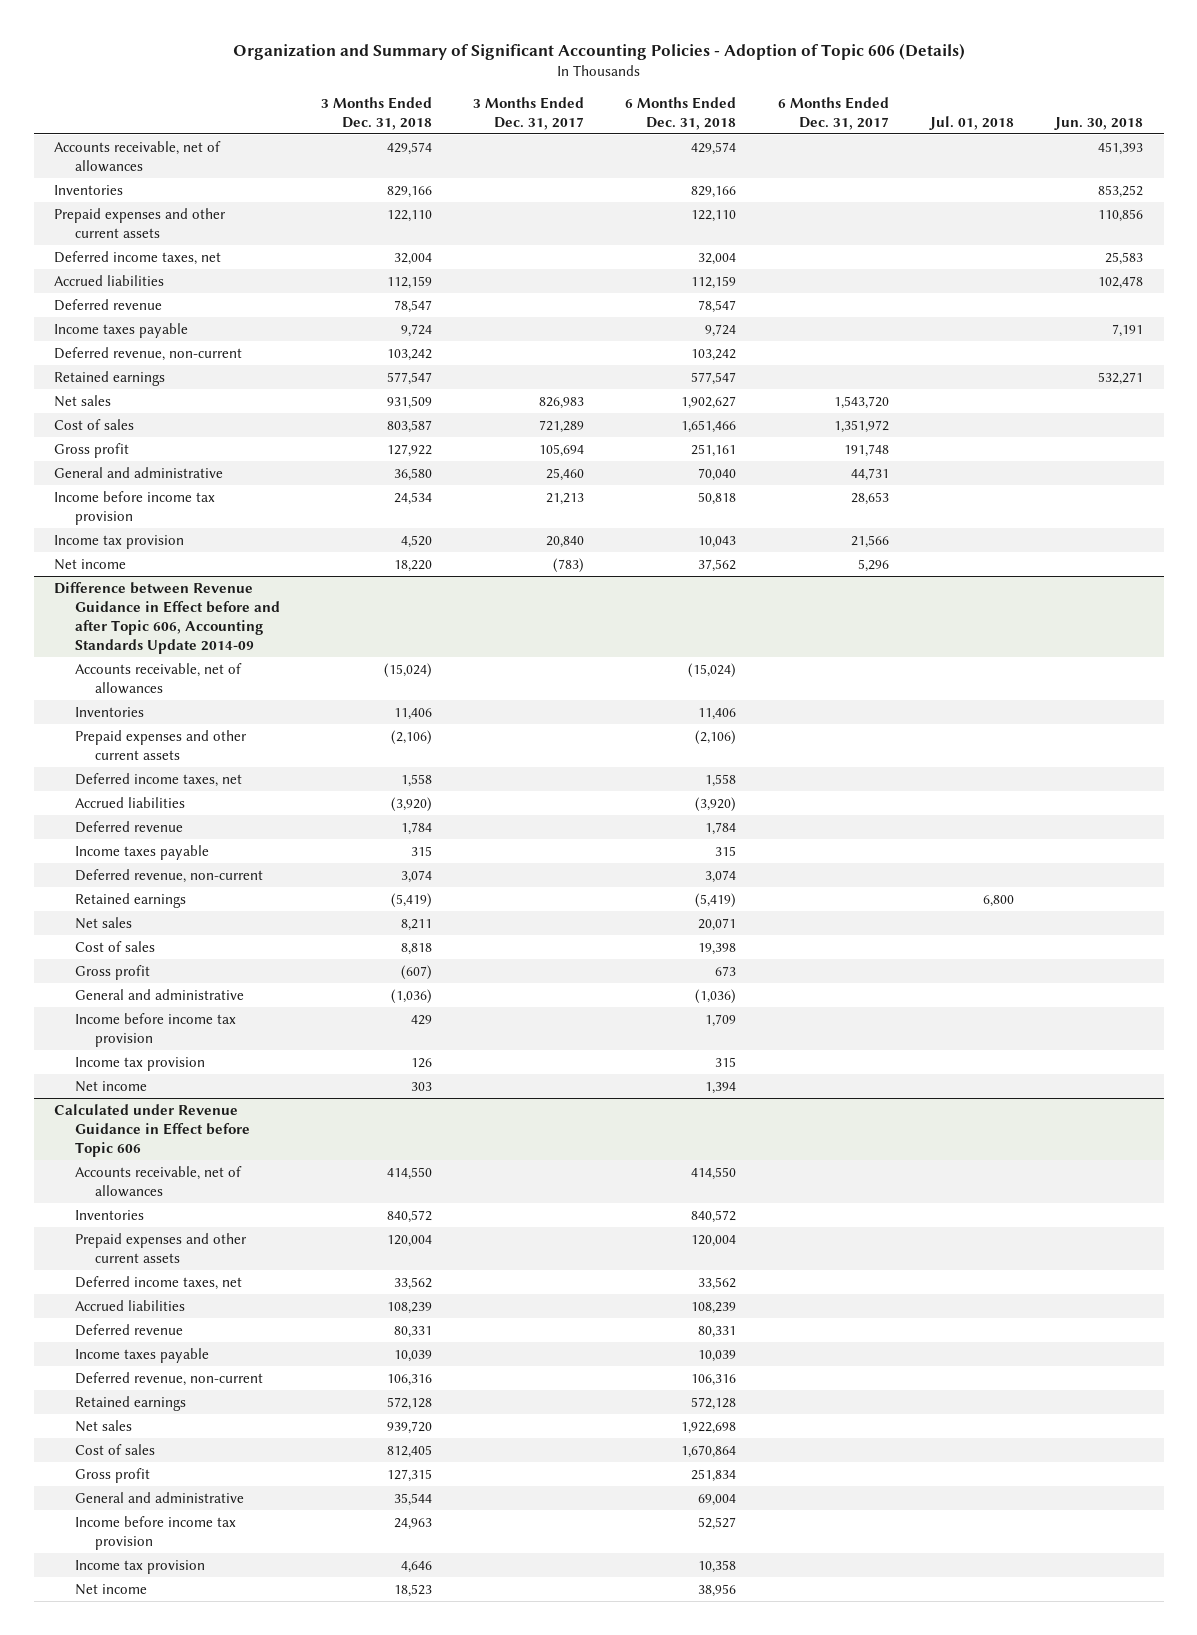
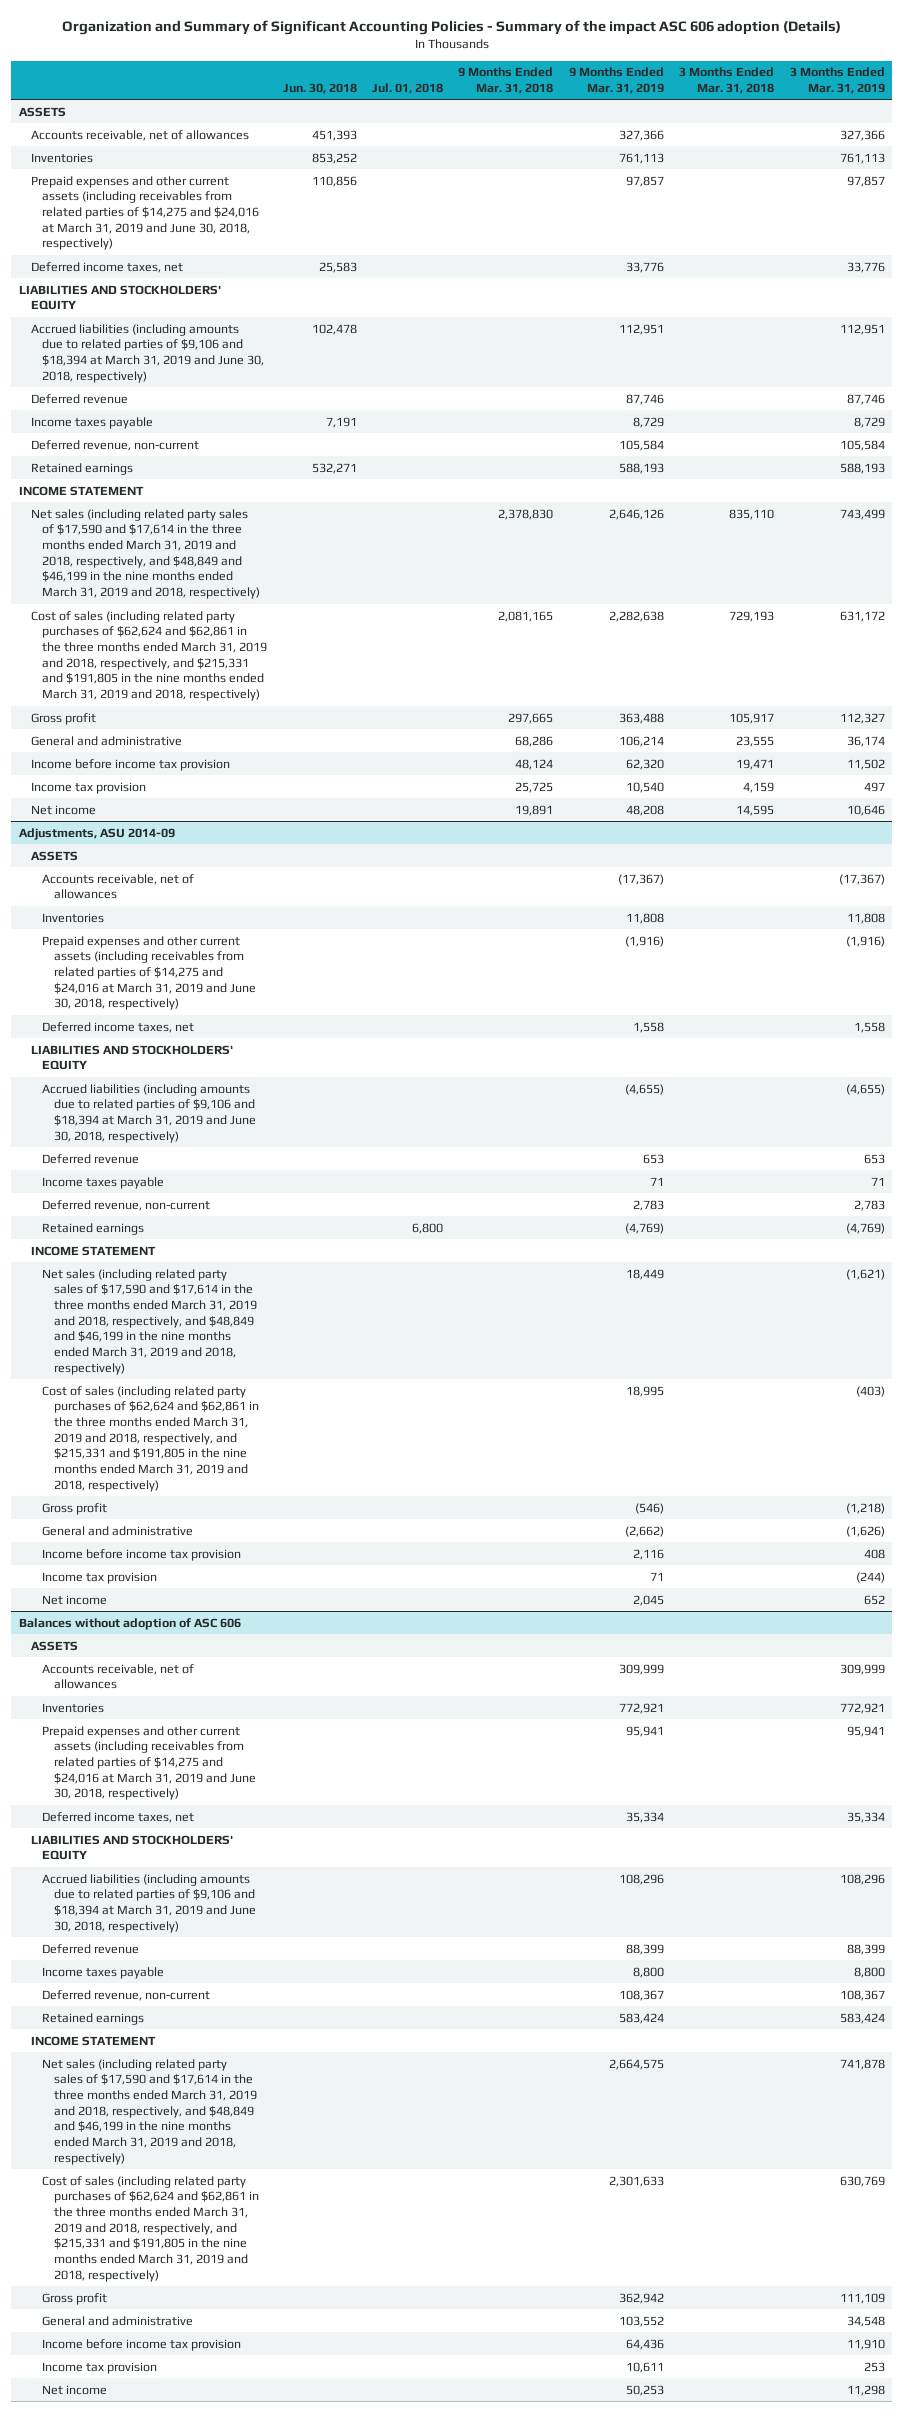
- Organization and Summary of Significant Accounting Policies - Adoption of Topic 606 (Details)
+ Organization and Summary of Significant Accounting Policies - Summary of the impact ASC 606 adoption (Details)
- | 3 Months Ended Dec. 31, 2018 | 3 Months Ended Dec. 31, 2017 | 6 Months Ended Dec. 31, 2018 | 6 Months Ended Dec. 31, 2017 | Jul. 01, 2018 | Jun. 30, 2018
+ | Jun. 30, 2018 | Jul. 01, 2018 | 9 Months Ended Mar. 31, 2018 | 9 Months Ended Mar. 31, 2019 | 3 Months Ended Mar. 31, 2018 | 3 Months Ended Mar. 31, 2019
+ ASSETS
- Prepaid expenses and other current assets | 122,110 | | 122,110 | | | 110,856
+ Prepaid expenses and other current assets (including receivables from related parties of $14,275 and $24,016 at March 31, 2019 and June 30, 2018, respectively) | 110,856 | | | 97,857 | | 97,857
- Accrued liabilities | 112,159 | | 112,159 | | | 102,478
+ LIABILITIES AND STOCKHOLDERS' EQUITY
+ Accrued liabilities (including amounts due to related parties of $9,106 and $18,394 at March 31, 2019 and June 30, 2018, respectively) | 102,478 | | | 112,951 | | 112,951
- Net sales | 931,509 | 826,983 | 1,902,627 | 1,543,720 | |
- Cost of sales | 803,587 | 721,289 | 1,651,466 | 1,351,972 | |
+ INCOME STATEMENT
+ Net sales (including related party sales of $17,590 and $17,614 in the three months ended March 31, 2019 and 2018, respectively, and $48,849 and $46,199 in the nine months ended March 31, 2019 and 2018, respectively) | | | 2,378,830 | 2,646,126 | 835,110 | 743,499
+ Cost of sales (including related party purchases of $62,624 and $62,861 in the three months ended March 31, 2019 and 2018, respectively, and $215,331 and $191,805 in the nine months ended March 31, 2019 and 2018, respectively) | | | 2,081,165 | 2,282,638 | 729,193 | 631,172
- Difference between Revenue Guidance in Effect before and after Topic 606, Accounting Standards Update 2014-09
+ Adjustments, ASU 2014-09
+ ASSETS
- Prepaid expenses and other current assets | (2,106) | | (2,106) | | |
+ Prepaid expenses and other current assets (including receivables from related parties of $14,275 and $24,016 at March 31, 2019 and June 30, 2018, respectively) | | | | (1,916) | | (1,916)
- Accrued liabilities | (3,920) | | (3,920) | | |
+ LIABILITIES AND STOCKHOLDERS' EQUITY
+ Accrued liabilities (including amounts due to related parties of $9,106 and $18,394 at March 31, 2019 and June 30, 2018, respectively) | | | | (4,655) | | (4,655)
- Net sales | 8,211 | | 20,071 | | |
- Cost of sales | 8,818 | | 19,398 | | |
+ INCOME STATEMENT
+ Net sales (including related party sales of $17,590 and $17,614 in the three months ended March 31, 2019 and 2018, respectively, and $48,849 and $46,199 in the nine months ended March 31, 2019 and 2018, respectively) | | | | 18,449 | | (1,621)
+ Cost of sales (including related party purchases of $62,624 and $62,861 in the three months ended March 31, 2019 and 2018, respectively, and $215,331 and $191,805 in the nine months ended March 31, 2019 and 2018, respectively) | | | | 18,995 | | (403)
- Calculated under Revenue Guidance in Effect before Topic 606
+ Balances without adoption of ASC 606
+ ASSETS
- Prepaid expenses and other current assets | 120,004 | | 120,004 | | |
+ Prepaid expenses and other current assets (including receivables from related parties of $14,275 and $24,016 at March 31, 2019 and June 30, 2018, respectively) | | | | 95,941 | | 95,941
- Accrued liabilities | 108,239 | | 108,239 | | |
+ LIABILITIES AND STOCKHOLDERS' EQUITY
+ Accrued liabilities (including amounts due to related parties of $9,106 and $18,394 at March 31, 2019 and June 30, 2018, respectively) | | | | 108,296 | | 108,296
- Net sales | 939,720 | | 1,922,698 | | |
- Cost of sales | 812,405 | | 1,670,864 | | |
+ INCOME STATEMENT
+ Net sales (including related party sales of $17,590 and $17,614 in the three months ended March 31, 2019 and 2018, respectively, and $48,849 and $46,199 in the nine months ended March 31, 2019 and 2018, respectively) | | | | 2,664,575 | | 741,878
+ Cost of sales (including related party purchases of $62,624 and $62,861 in the three months ended March 31, 2019 and 2018, respectively, and $215,331 and $191,805 in the nine months ended March 31, 2019 and 2018, respectively) | | | | 2,301,633 | | 630,769

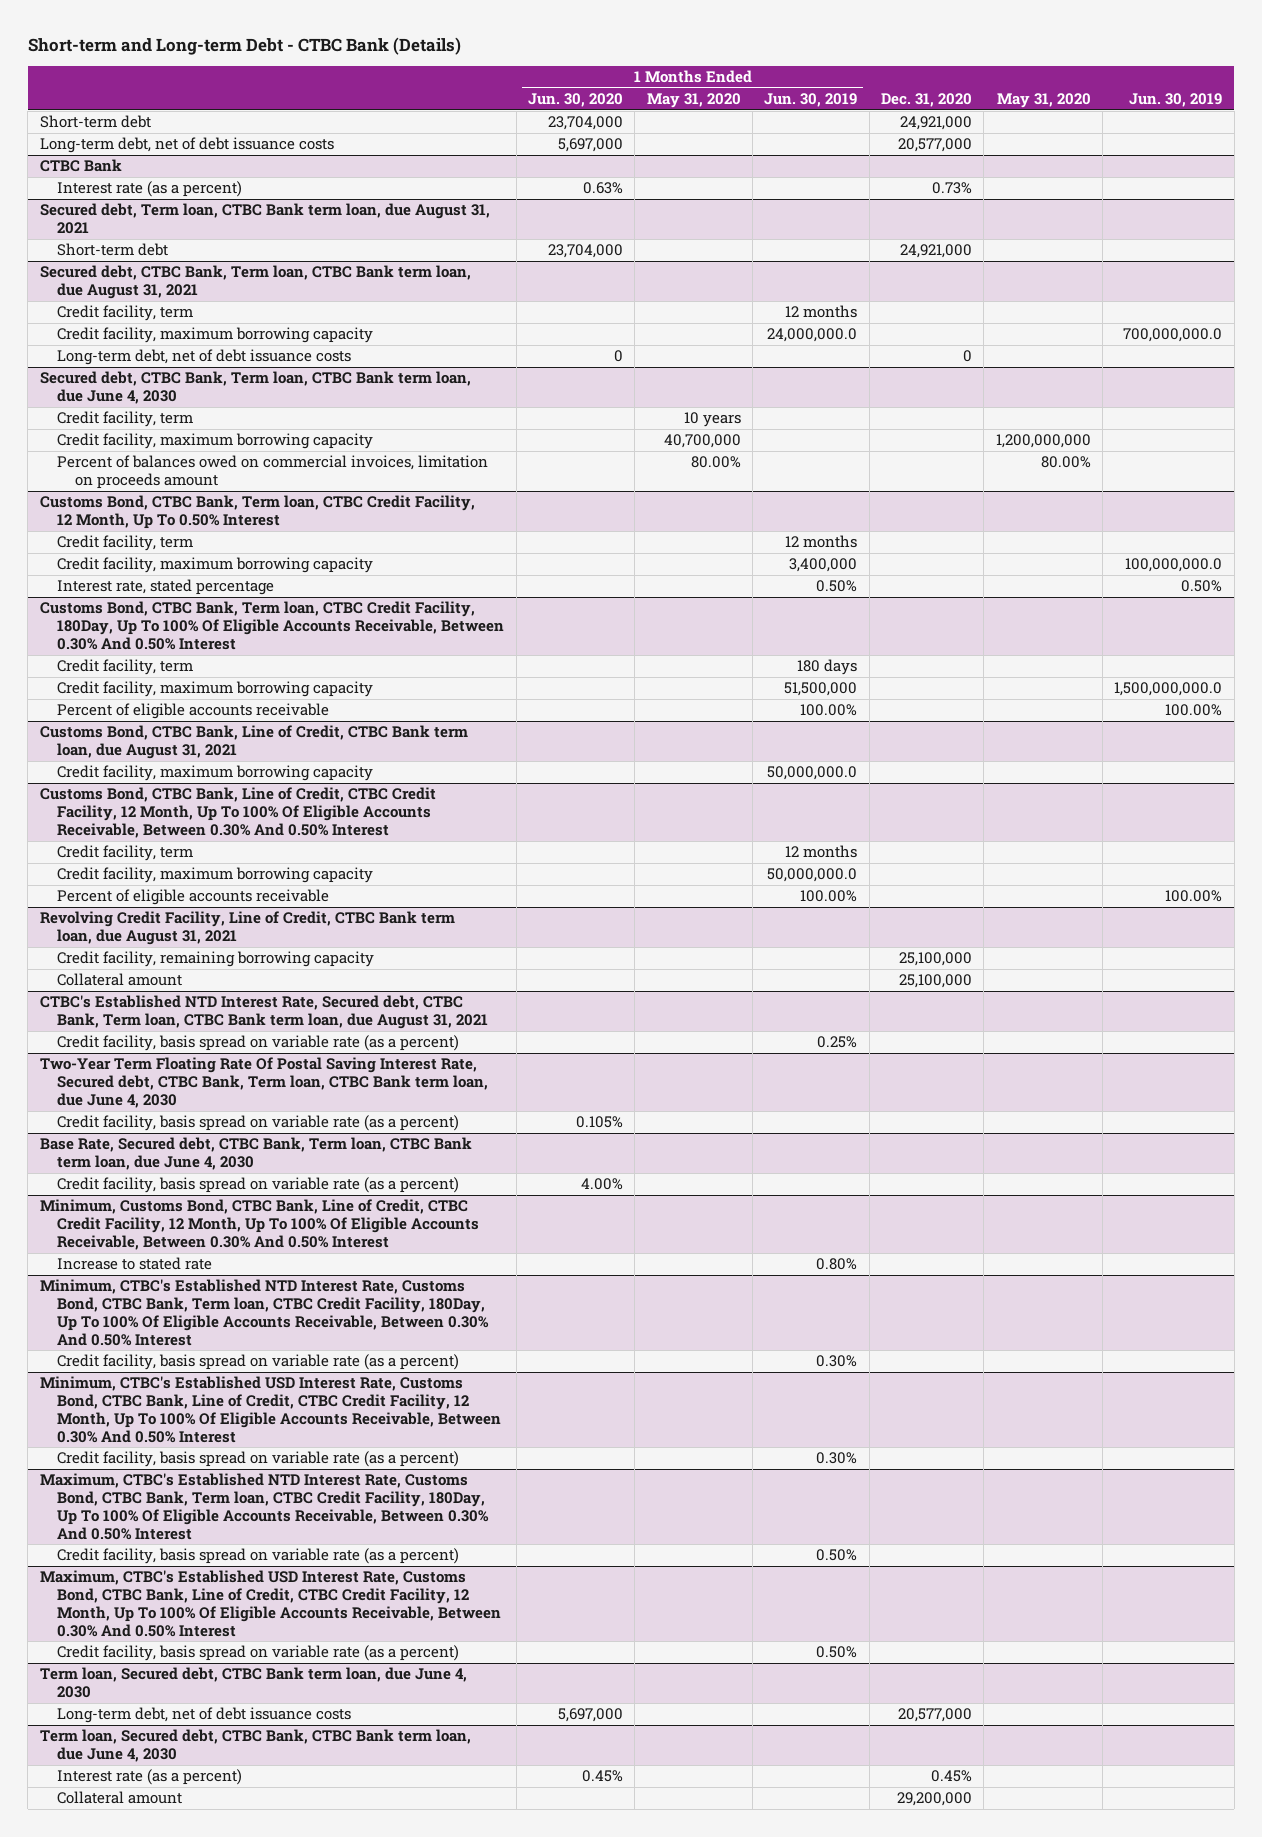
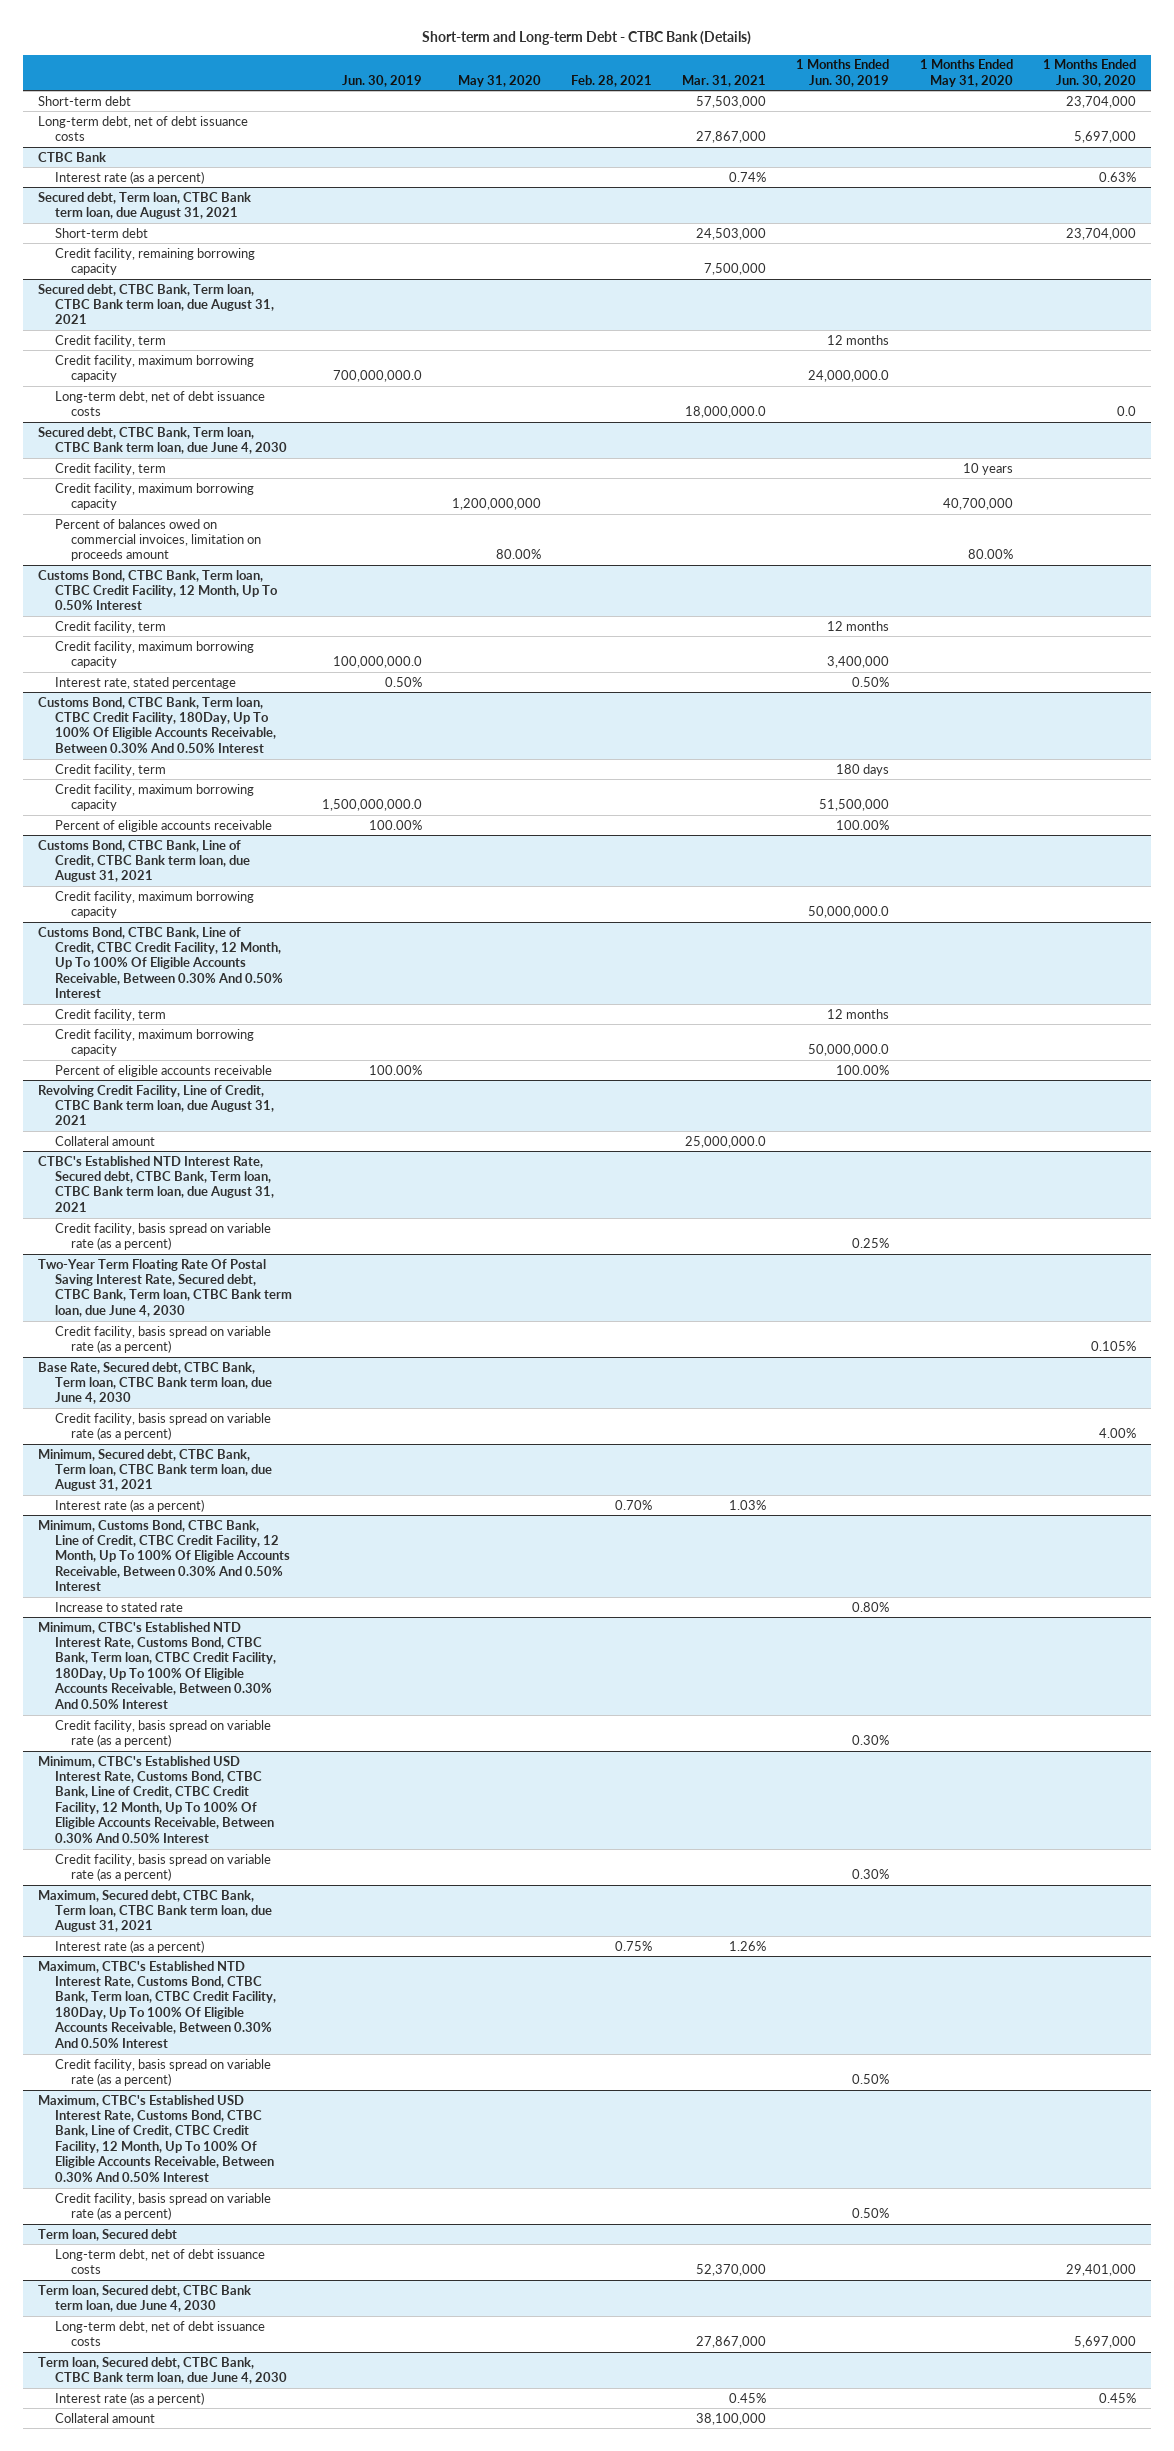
- | 1 Months Ended Jun. 30, 2020 | 1 Months Ended May 31, 2020 | 1 Months Ended Jun. 30, 2019 | Dec. 31, 2020 | May 31, 2020 | Jun. 30, 2019
+ | Jun. 30, 2019 | May 31, 2020 | Feb. 28, 2021 | Mar. 31, 2021 | 1 Months Ended Jun. 30, 2019 | 1 Months Ended May 31, 2020 | 1 Months Ended Jun. 30, 2020
@ Secured debt, Term loan, CTBC Bank term loan, due August 31, 2021
+ Credit facility, remaining borrowing capacity | | | | 7,500,000 | | |
@ Secured debt, CTBC Bank, Term loan, CTBC Bank term loan, due August 31, 2021
- Long-term debt, net of debt issuance costs | 0 | | | 0 | |
+ Long-term debt, net of debt issuance costs | | | | 18,000,000.0 | | | 0.0
@ Revolving Credit Facility, Line of Credit, CTBC Bank term loan, due August 31, 2021
- Credit facility, remaining borrowing capacity | | | | 25,100,000 | |
+ Minimum, Secured debt, CTBC Bank, Term loan, CTBC Bank term loan, due August 31, 2021
+ Interest rate (as a percent) | | | 0.70% | 1.03% | | |
+ Maximum, Secured debt, CTBC Bank, Term loan, CTBC Bank term loan, due August 31, 2021
+ Interest rate (as a percent) | | | 0.75% | 1.26% | | |
+ Term loan, Secured debt
+ Long-term debt, net of debt issuance costs | | | | 52,370,000 | | | 29,401,000

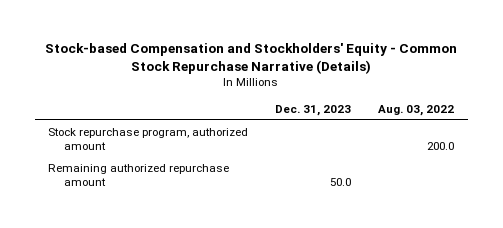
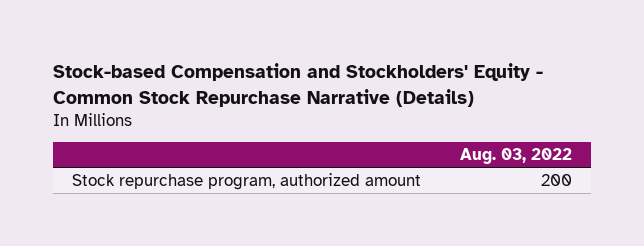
- | Dec. 31, 2023 | Aug. 03, 2022
+ | Aug. 03, 2022
- Stock repurchase program, authorized amount | | 200.0
- Remaining authorized repurchase amount | 50.0 |
+ Stock repurchase program, authorized amount | 200

